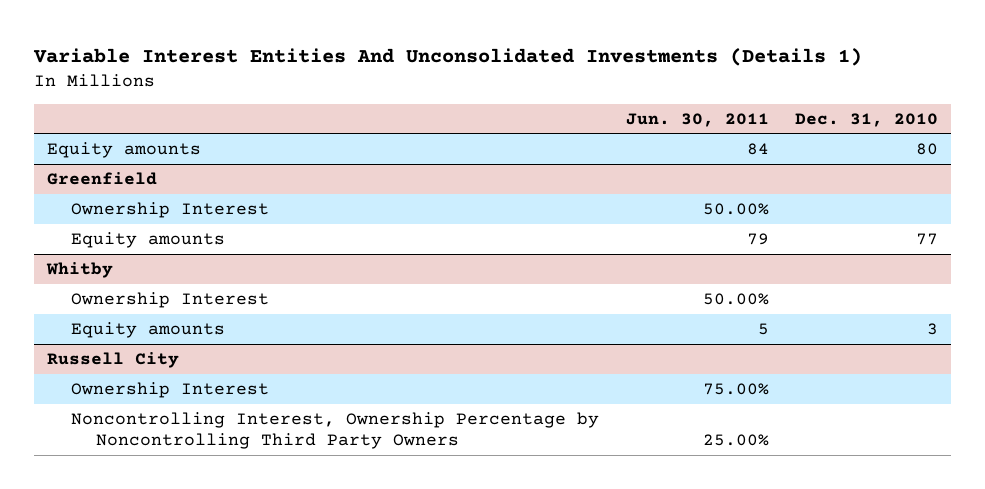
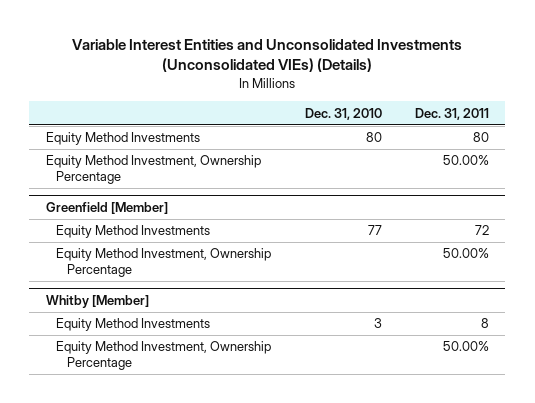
- Variable Interest Entities And Unconsolidated Investments (Details 1)
+ Variable Interest Entities and Unconsolidated Investments (Unconsolidated VIEs) (Details)
- | Jun. 30, 2011 | Dec. 31, 2010
+ | Dec. 31, 2010 | Dec. 31, 2011
- Equity amounts | 84 | 80
- Greenfield
- Ownership Interest | 50.00% |
- Equity amounts | 79 | 77
- Whitby
- Ownership Interest | 50.00% |
- Equity amounts | 5 | 3
- Russell City
- Ownership Interest | 75.00% |
- Noncontrolling Interest, Ownership Percentage by Noncontrolling Third Party Owners | 25.00% |
+ Equity Method Investments | 80 | 80
+ Equity Method Investment, Ownership Percentage | | 50.00%
+ Greenfield [Member]
+ Equity Method Investments | 77 | 72
+ Equity Method Investment, Ownership Percentage | | 50.00%
+ Whitby [Member]
+ Equity Method Investments | 3 | 8
+ Equity Method Investment, Ownership Percentage | | 50.00%

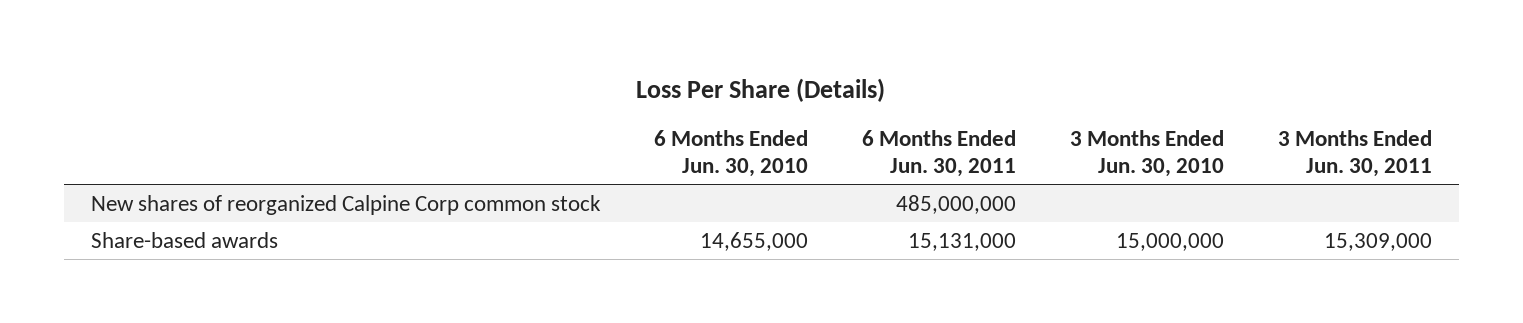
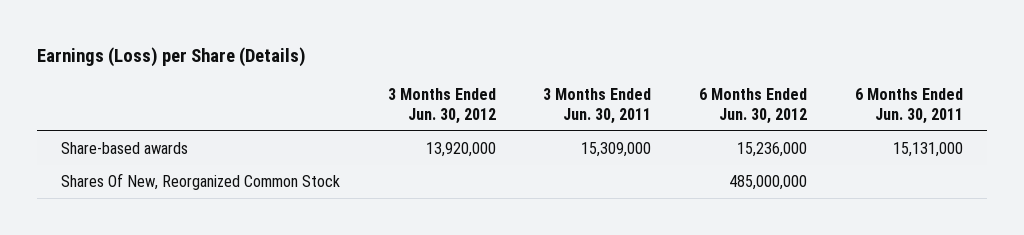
- Loss Per Share (Details)
+ Earnings (Loss) per Share (Details)
- | 6 Months Ended Jun. 30, 2010 | 6 Months Ended Jun. 30, 2011 | 3 Months Ended Jun. 30, 2010 | 3 Months Ended Jun. 30, 2011
+ | 3 Months Ended Jun. 30, 2012 | 3 Months Ended Jun. 30, 2011 | 6 Months Ended Jun. 30, 2012 | 6 Months Ended Jun. 30, 2011
- New shares of reorganized Calpine Corp common stock | | 485,000,000 | |
+ Shares Of New, Reorganized Common Stock | | | 485,000,000 |

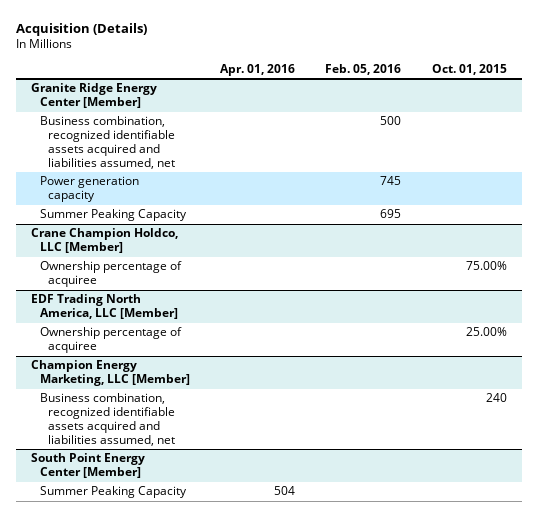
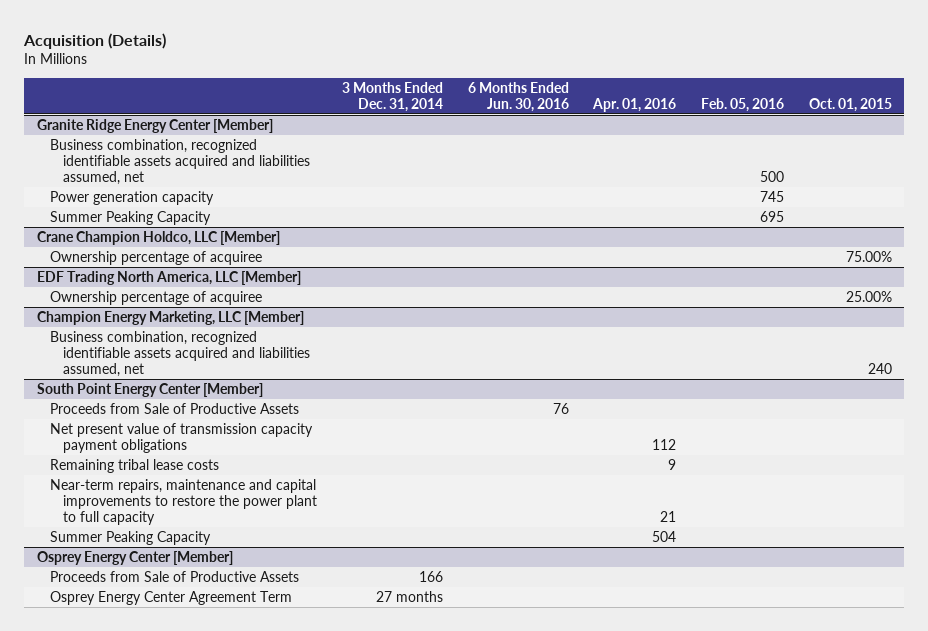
- | Apr. 01, 2016 | Feb. 05, 2016 | Oct. 01, 2015
+ | 3 Months Ended Dec. 31, 2014 | 6 Months Ended Jun. 30, 2016 | Apr. 01, 2016 | Feb. 05, 2016 | Oct. 01, 2015
@ South Point Energy Center [Member]
+ Proceeds from Sale of Productive Assets | | 76 | | |
+ Net present value of transmission capacity payment obligations | | | 112 | |
+ Remaining tribal lease costs | | | 9 | |
+ Near-term repairs, maintenance and capital improvements to restore the power plant to full capacity | | | 21 | |
+ Osprey Energy Center [Member]
+ Proceeds from Sale of Productive Assets | 166 | | | |
+ Osprey Energy Center Agreement Term | 27 months | | | |

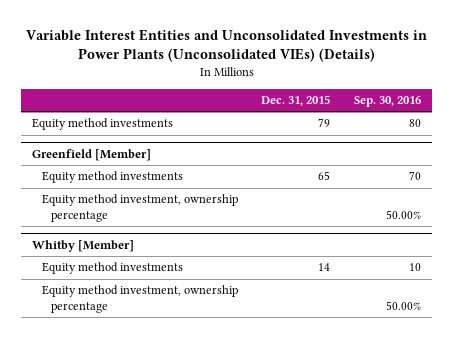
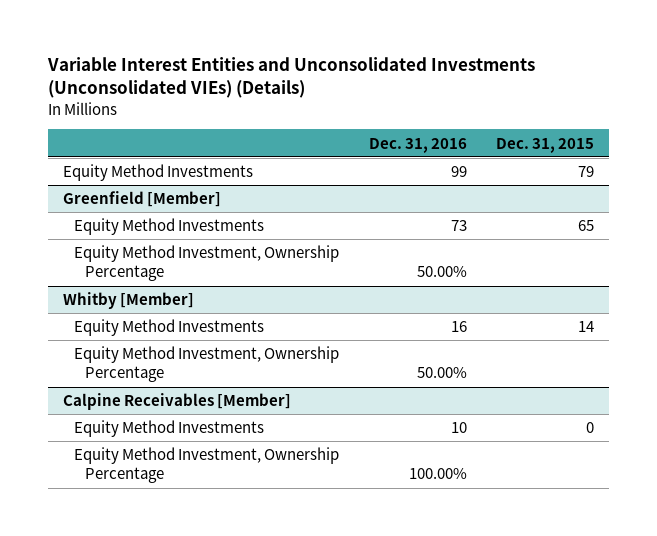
- Variable Interest Entities and Unconsolidated Investments in Power Plants (Unconsolidated VIEs) (Details)
+ Variable Interest Entities and Unconsolidated Investments (Unconsolidated VIEs) (Details)
- | Dec. 31, 2015 | Sep. 30, 2016
+ | Dec. 31, 2016 | Dec. 31, 2015
- Equity method investments | 79 | 80
+ Equity Method Investments | 99 | 79
@ Greenfield [Member]
- Equity method investments | 65 | 70
- Equity method investment, ownership percentage | | 50.00%
+ Equity Method Investments | 73 | 65
+ Equity Method Investment, Ownership Percentage | 50.00% |
@ Whitby [Member]
- Equity method investments | 14 | 10
- Equity method investment, ownership percentage | | 50.00%
+ Equity Method Investments | 16 | 14
+ Equity Method Investment, Ownership Percentage | 50.00% |
+ Calpine Receivables [Member]
+ Equity Method Investments | 10 | 0
+ Equity Method Investment, Ownership Percentage | 100.00% |

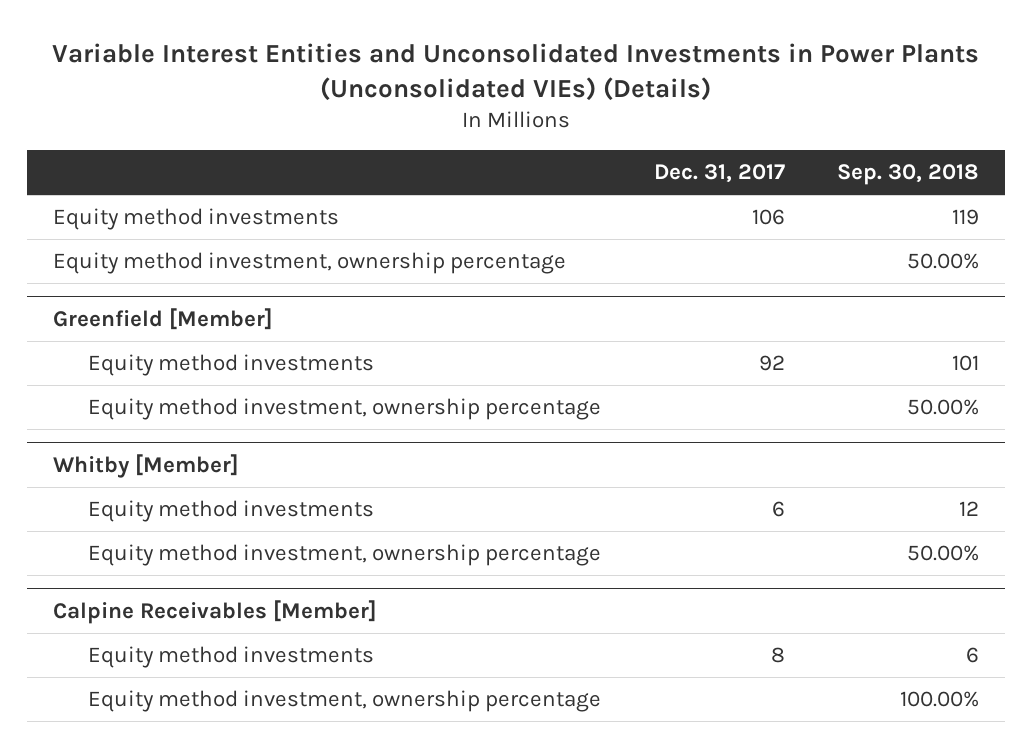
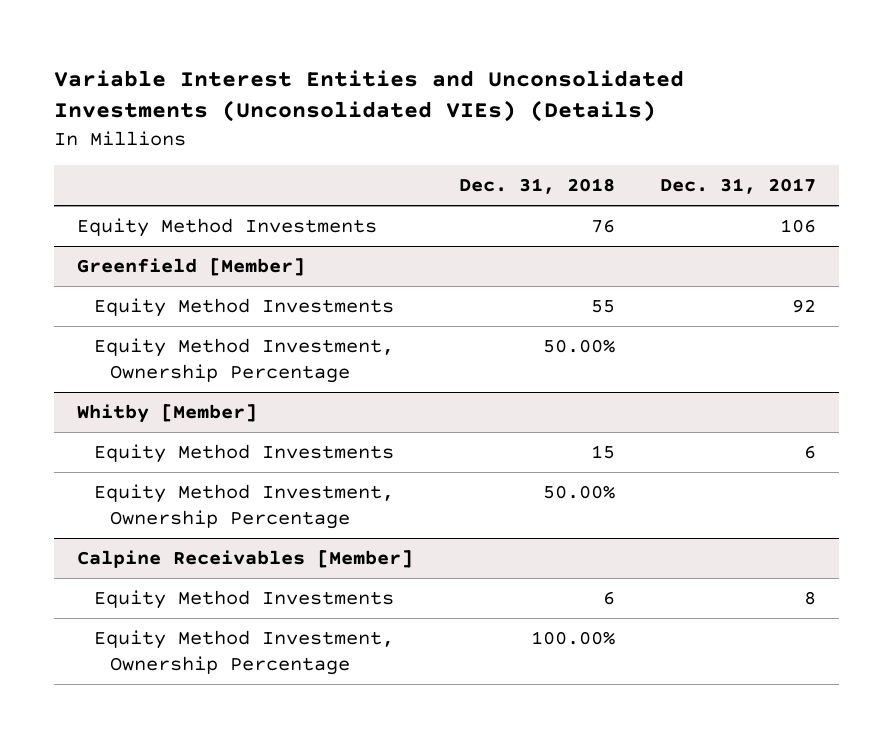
- Variable Interest Entities and Unconsolidated Investments in Power Plants (Unconsolidated VIEs) (Details)
+ Variable Interest Entities and Unconsolidated Investments (Unconsolidated VIEs) (Details)
- | Dec. 31, 2017 | Sep. 30, 2018
+ | Dec. 31, 2018 | Dec. 31, 2017
- Equity method investments | 106 | 119
- Equity method investment, ownership percentage | | 50.00%
+ Equity Method Investments | 76 | 106
@ Greenfield [Member]
- Equity method investments | 92 | 101
- Equity method investment, ownership percentage | | 50.00%
+ Equity Method Investments | 55 | 92
+ Equity Method Investment, Ownership Percentage | 50.00% |
@ Whitby [Member]
- Equity method investments | 6 | 12
- Equity method investment, ownership percentage | | 50.00%
+ Equity Method Investments | 15 | 6
+ Equity Method Investment, Ownership Percentage | 50.00% |
@ Calpine Receivables [Member]
- Equity method investments | 8 | 6
- Equity method investment, ownership percentage | | 100.00%
+ Equity Method Investments | 6 | 8
+ Equity Method Investment, Ownership Percentage | 100.00% |

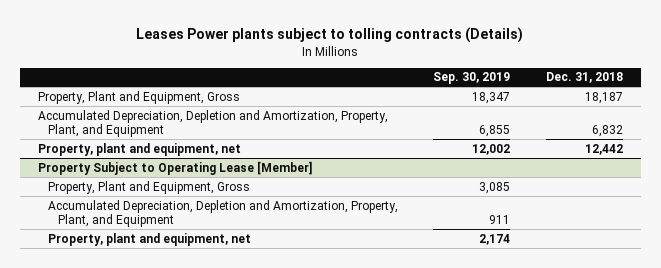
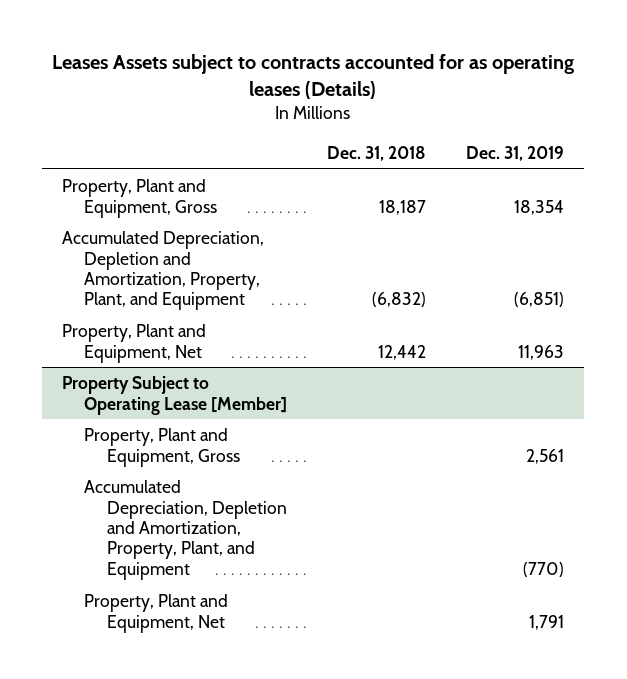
- Leases Power plants subject to tolling contracts (Details)
+ Leases Assets subject to contracts accounted for as operating leases (Details)
- | Sep. 30, 2019 | Dec. 31, 2018
+ | Dec. 31, 2018 | Dec. 31, 2019
- Accumulated Depreciation, Depletion and Amortization, Property, Plant, and Equipment | 6,855 | 6,832
- Property, plant and equipment, net | 12,002 | 12,442
+ Accumulated Depreciation, Depletion and Amortization, Property, Plant, and Equipment | (6,832) | (6,851)
+ Property, Plant and Equipment, Net | 12,442 | 11,963
@ Property Subject to Operating Lease [Member]
- Property, plant and equipment, net | 2,174 |
+ Property, Plant and Equipment, Net | | 1,791

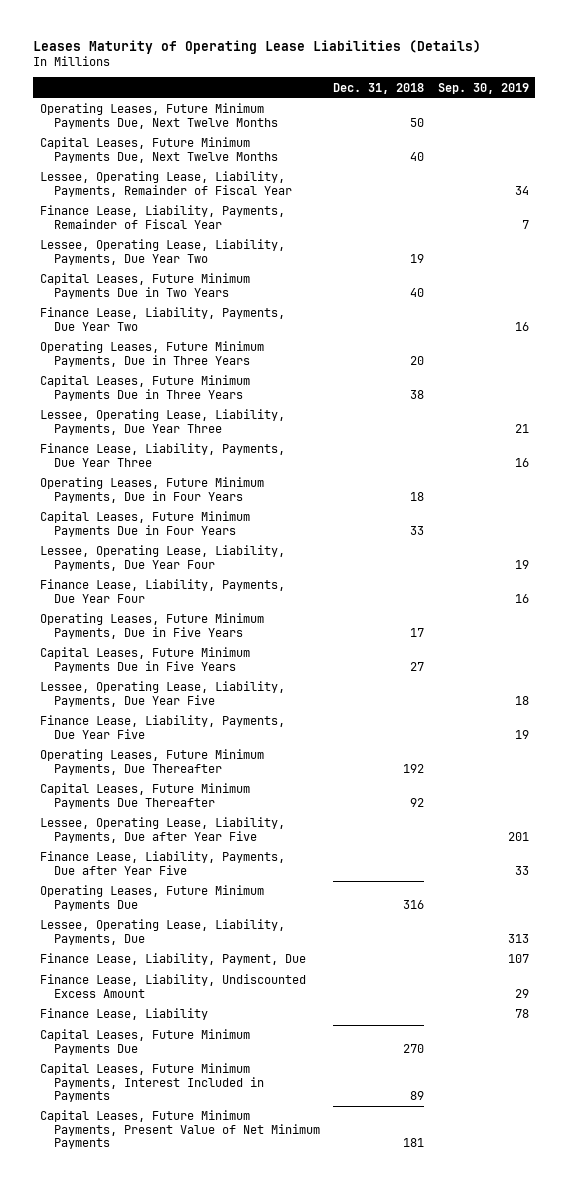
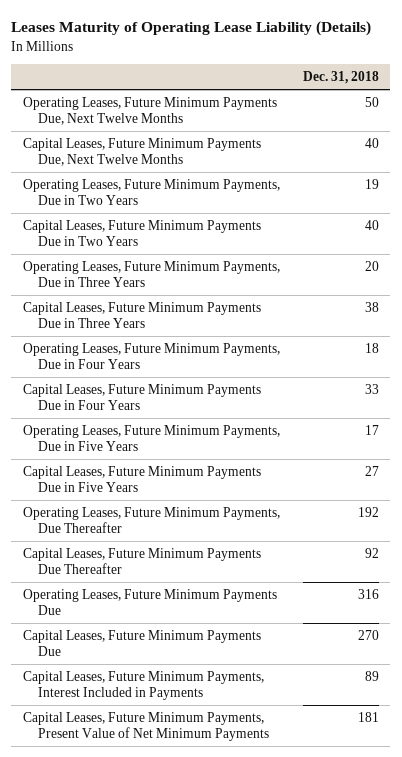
- Leases Maturity of Operating Lease Liabilities (Details)
+ Leases Maturity of Operating Lease Liability (Details)
- | Dec. 31, 2018 | Sep. 30, 2019
+ | Dec. 31, 2018
- Lessee, Operating Lease, Liability, Payments, Remainder of Fiscal Year | | 34
- Finance Lease, Liability, Payments, Remainder of Fiscal Year | | 7
- Lessee, Operating Lease, Liability, Payments, Due Year Two | 19 |
+ Operating Leases, Future Minimum Payments, Due in Two Years | 19
- Finance Lease, Liability, Payments, Due Year Two | | 16
- Lessee, Operating Lease, Liability, Payments, Due Year Three | | 21
- Finance Lease, Liability, Payments, Due Year Three | | 16
- Lessee, Operating Lease, Liability, Payments, Due Year Four | | 19
- Finance Lease, Liability, Payments, Due Year Four | | 16
- Lessee, Operating Lease, Liability, Payments, Due Year Five | | 18
- Finance Lease, Liability, Payments, Due Year Five | | 19
- Lessee, Operating Lease, Liability, Payments, Due after Year Five | | 201
- Finance Lease, Liability, Payments, Due after Year Five | | 33
- Lessee, Operating Lease, Liability, Payments, Due | | 313
- Finance Lease, Liability, Payment, Due | | 107
- Finance Lease, Liability, Undiscounted Excess Amount | | 29
- Finance Lease, Liability | | 78

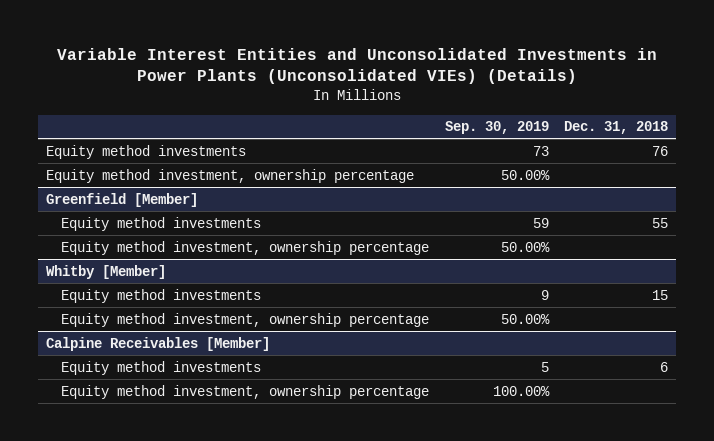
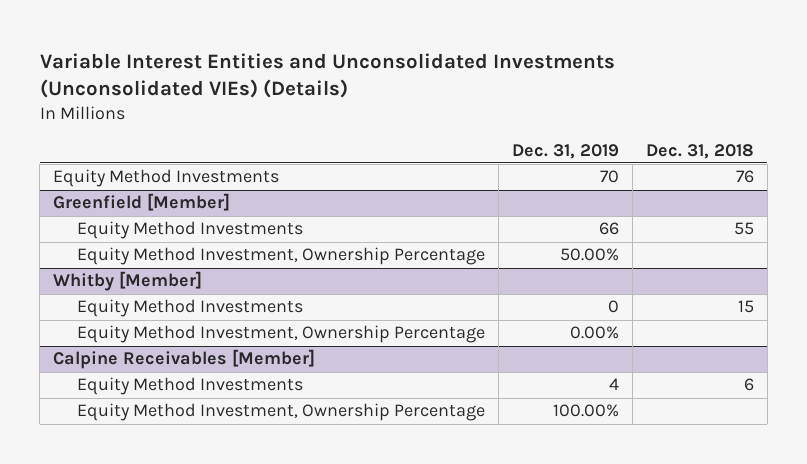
- Variable Interest Entities and Unconsolidated Investments in Power Plants (Unconsolidated VIEs) (Details)
+ Variable Interest Entities and Unconsolidated Investments (Unconsolidated VIEs) (Details)
- | Sep. 30, 2019 | Dec. 31, 2018
+ | Dec. 31, 2019 | Dec. 31, 2018
- Equity method investments | 73 | 76
- Equity method investment, ownership percentage | 50.00% |
+ Equity Method Investments | 70 | 76
@ Greenfield [Member]
- Equity method investments | 59 | 55
- Equity method investment, ownership percentage | 50.00% |
+ Equity Method Investments | 66 | 55
+ Equity Method Investment, Ownership Percentage | 50.00% |
@ Whitby [Member]
- Equity method investments | 9 | 15
- Equity method investment, ownership percentage | 50.00% |
+ Equity Method Investments | 0 | 15
+ Equity Method Investment, Ownership Percentage | 0.00% |
@ Calpine Receivables [Member]
- Equity method investments | 5 | 6
- Equity method investment, ownership percentage | 100.00% |
+ Equity Method Investments | 4 | 6
+ Equity Method Investment, Ownership Percentage | 100.00% |

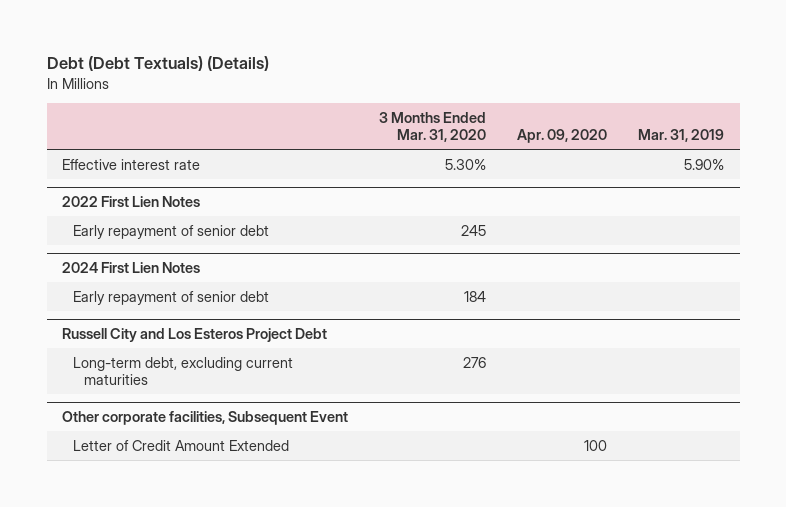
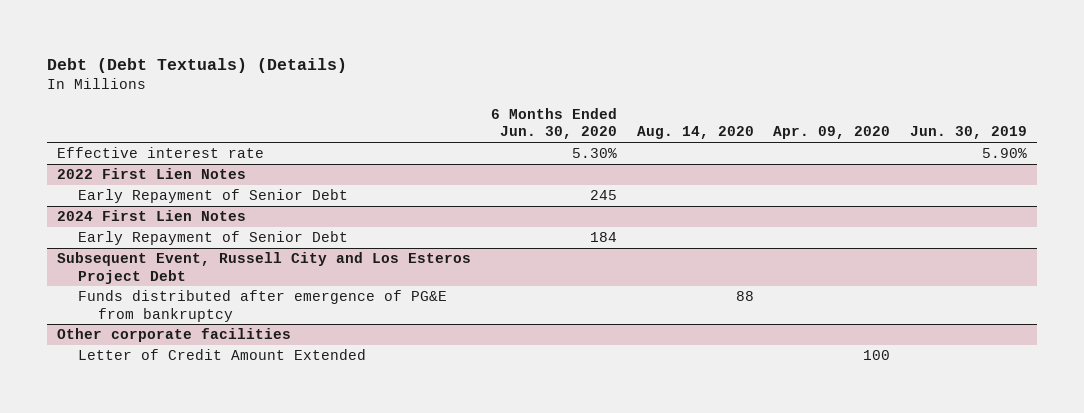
- | 3 Months Ended Mar. 31, 2020 | Apr. 09, 2020 | Mar. 31, 2019
+ | 6 Months Ended Jun. 30, 2020 | Aug. 14, 2020 | Apr. 09, 2020 | Jun. 30, 2019
@ 2022 First Lien Notes
- Early repayment of senior debt | 245 | |
+ Early Repayment of Senior Debt | 245 | | |
@ 2024 First Lien Notes
- Early repayment of senior debt | 184 | |
- Russell City and Los Esteros Project Debt
- Long-term debt, excluding current maturities | 276 | |
- Other corporate facilities, Subsequent Event
@ 2024 First Lien Notes
+ Early Repayment of Senior Debt | 184 | | |
+ Subsequent Event, Russell City and Los Esteros Project Debt
+ Funds distributed after emergence of PG&E from bankruptcy | | 88 | |
+ Other corporate facilities

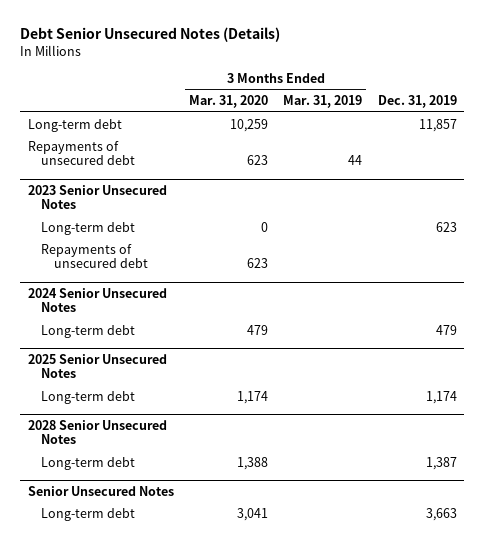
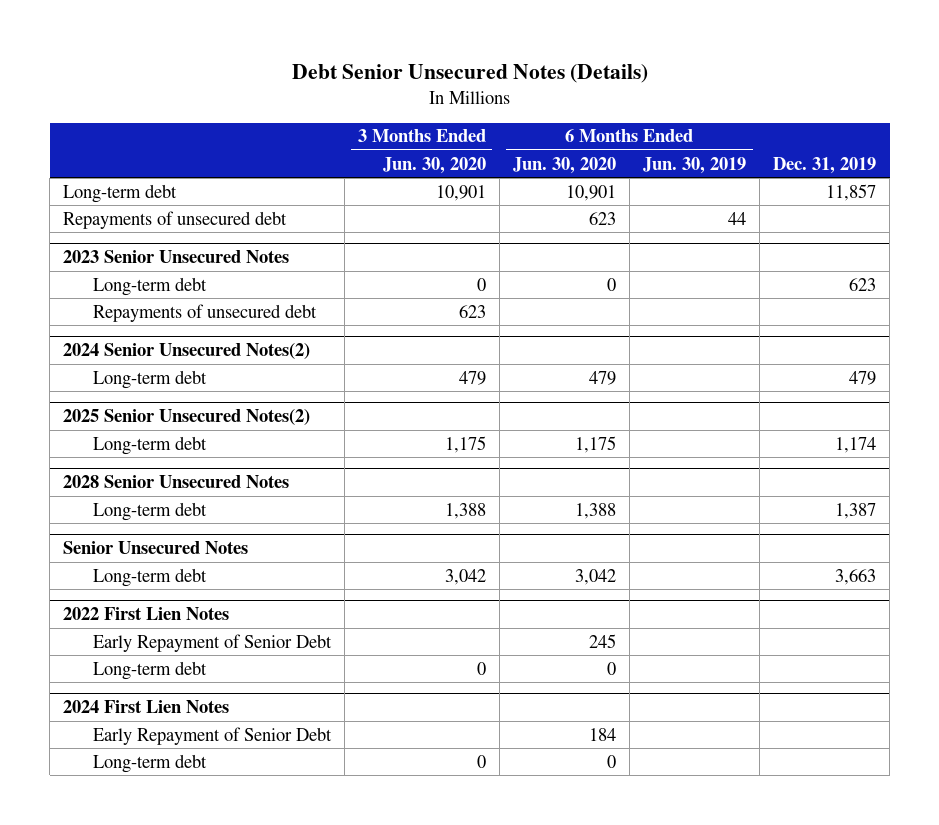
- | 3 Months Ended Mar. 31, 2020 | 3 Months Ended Mar. 31, 2019 | Dec. 31, 2019
+ | 3 Months Ended Jun. 30, 2020 | 6 Months Ended Jun. 30, 2020 | 6 Months Ended Jun. 30, 2019 | Dec. 31, 2019
- 2024 Senior Unsecured Notes
+ 2024 Senior Unsecured Notes(2)
- 2025 Senior Unsecured Notes
+ 2025 Senior Unsecured Notes(2)
+ 2022 First Lien Notes
+ Early Repayment of Senior Debt | | 245 | |
+ Long-term debt | 0 | 0 | |
+ 2024 First Lien Notes
+ Early Repayment of Senior Debt | | 184 | |
+ Long-term debt | 0 | 0 | |

